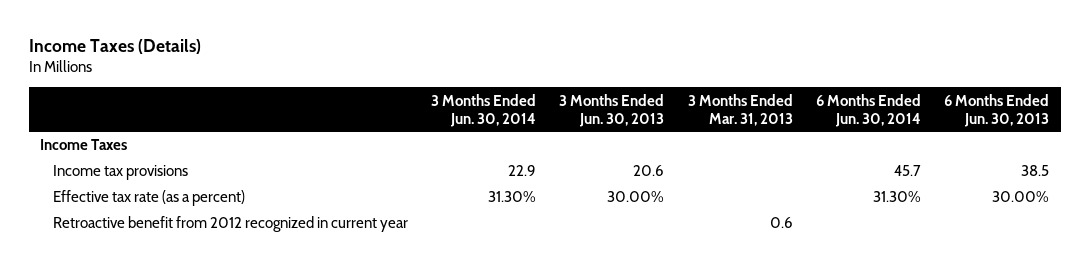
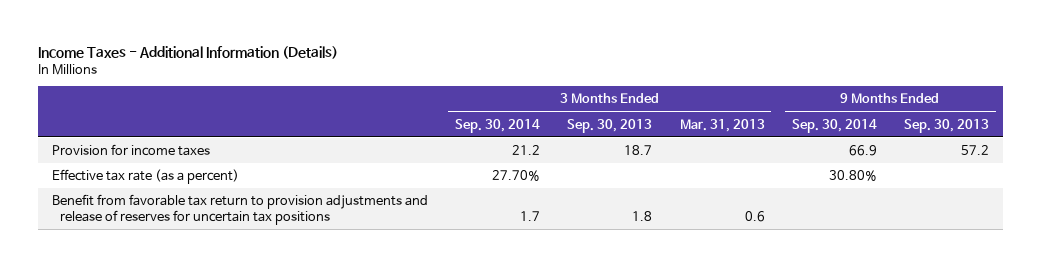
- Income Taxes (Details)
+ Income Taxes - Additional Information (Details)
- | 3 Months Ended Jun. 30, 2014 | 3 Months Ended Jun. 30, 2013 | 3 Months Ended Mar. 31, 2013 | 6 Months Ended Jun. 30, 2014 | 6 Months Ended Jun. 30, 2013
+ | 3 Months Ended Sep. 30, 2014 | 3 Months Ended Sep. 30, 2013 | 3 Months Ended Mar. 31, 2013 | 9 Months Ended Sep. 30, 2014 | 9 Months Ended Sep. 30, 2013
- Income Taxes
- Income tax provisions | 22.9 | 20.6 | | 45.7 | 38.5
+ Provision for income taxes | 21.2 | 18.7 | | 66.9 | 57.2
- Retroactive benefit from 2012 recognized in current year | | | 0.6 | |
+ Benefit from favorable tax return to provision adjustments and release of reserves for uncertain tax positions | 1.7 | 1.8 | 0.6 | |

